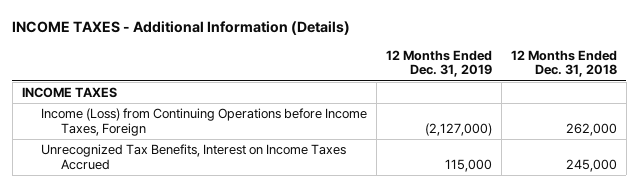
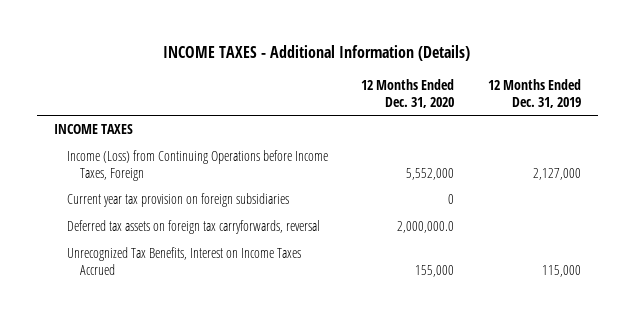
- | 12 Months Ended Dec. 31, 2019 | 12 Months Ended Dec. 31, 2018
+ | 12 Months Ended Dec. 31, 2020 | 12 Months Ended Dec. 31, 2019
- Income (Loss) from Continuing Operations before Income Taxes, Foreign | (2,127,000) | 262,000
+ Income (Loss) from Continuing Operations before Income Taxes, Foreign | 5,552,000 | 2,127,000
+ Current year tax provision on foreign subsidiaries | 0 |
+ Deferred tax assets on foreign tax carryforwards, reversal | 2,000,000.0 |

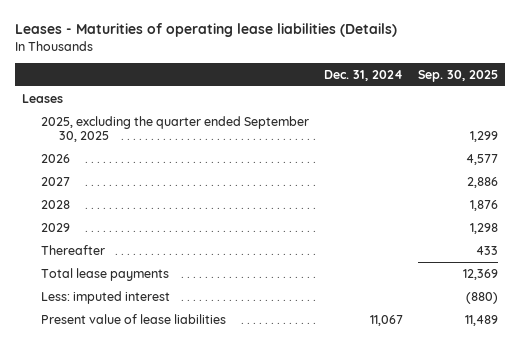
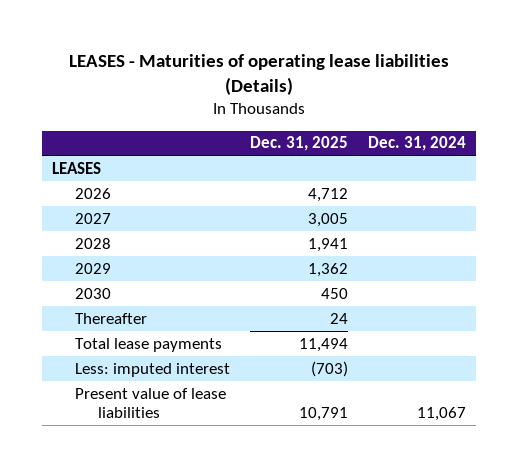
- Leases - Maturities of operating lease liabilities (Details)
+ LEASES - Maturities of operating lease liabilities (Details)
- | Dec. 31, 2024 | Sep. 30, 2025
+ | Dec. 31, 2025 | Dec. 31, 2024
- Leases
- 2025, excluding the quarter ended September 30, 2025 | | 1,299
+ LEASES
+ 2030 | 450 |

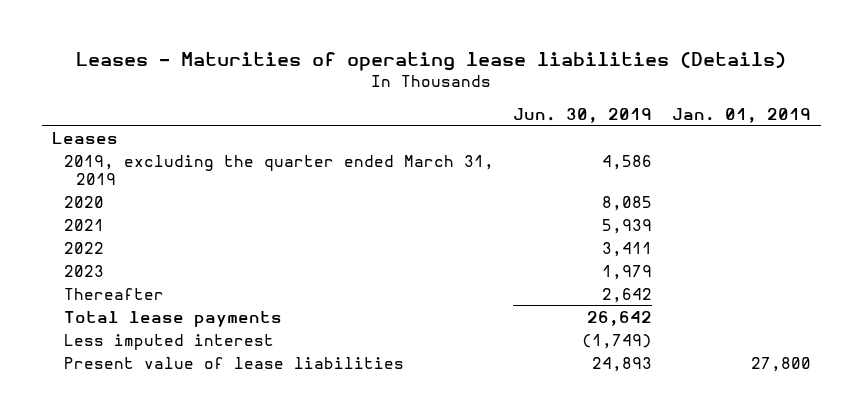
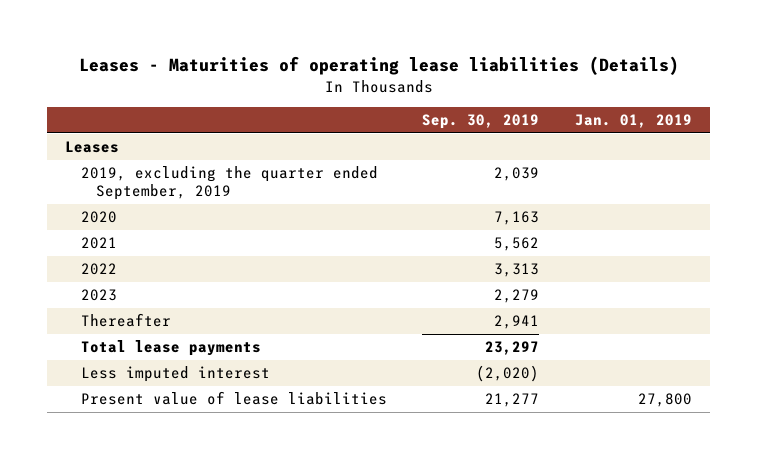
- | Jun. 30, 2019 | Jan. 01, 2019
+ | Sep. 30, 2019 | Jan. 01, 2019
- 2019, excluding the quarter ended March 31, 2019 | 4,586 |
+ 2019, excluding the quarter ended September, 2019 | 2,039 |

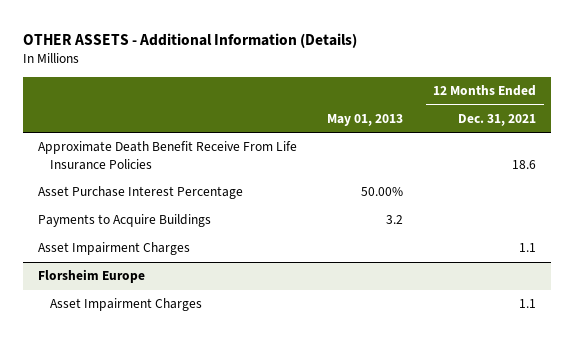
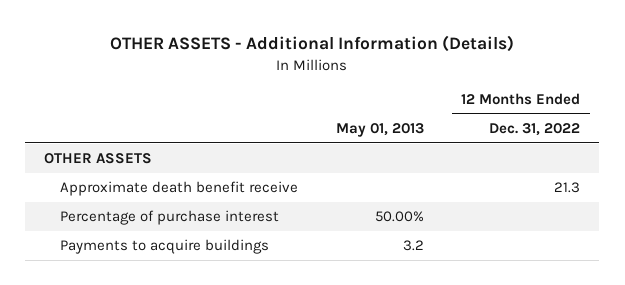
- | May 01, 2013 | 12 Months Ended Dec. 31, 2021
+ | May 01, 2013 | 12 Months Ended Dec. 31, 2022
- Approximate Death Benefit Receive From Life Insurance Policies | | 18.6
- Asset Purchase Interest Percentage | 50.00% |
- Payments to Acquire Buildings | 3.2 |
- Asset Impairment Charges | | 1.1
- Florsheim Europe
- Asset Impairment Charges | | 1.1
+ OTHER ASSETS
+ Approximate death benefit receive | | 21.3
+ Percentage of purchase interest | 50.00% |
+ Payments to acquire buildings | 3.2 |

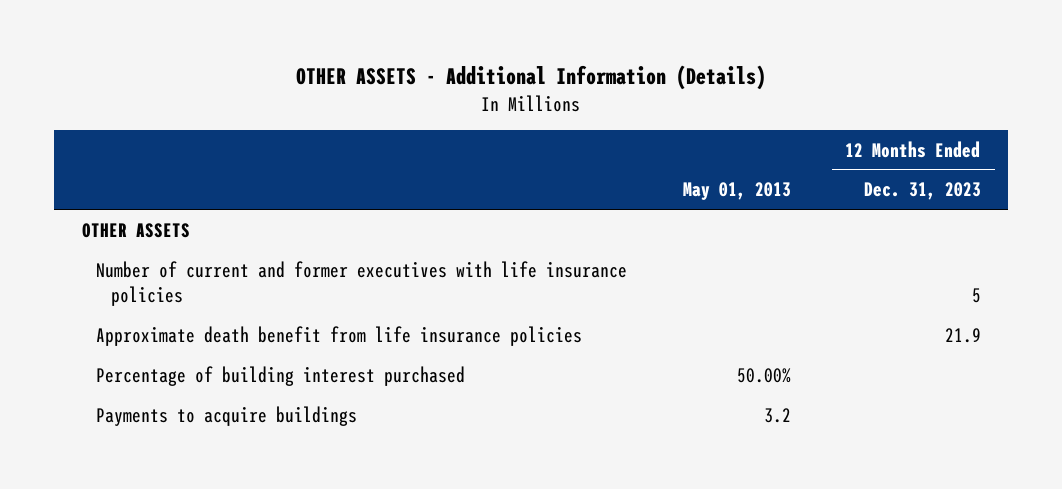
- | May 01, 2013 | 12 Months Ended Dec. 31, 2022
+ | May 01, 2013 | 12 Months Ended Dec. 31, 2023
- Approximate death benefit receive | | 21.3
- Percentage of purchase interest | 50.00% |
+ Number of current and former executives with life insurance policies | | 5
+ Approximate death benefit from life insurance policies | | 21.9
+ Percentage of building interest purchased | 50.00% |

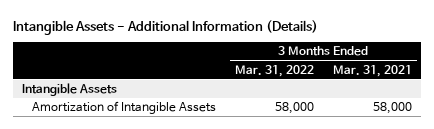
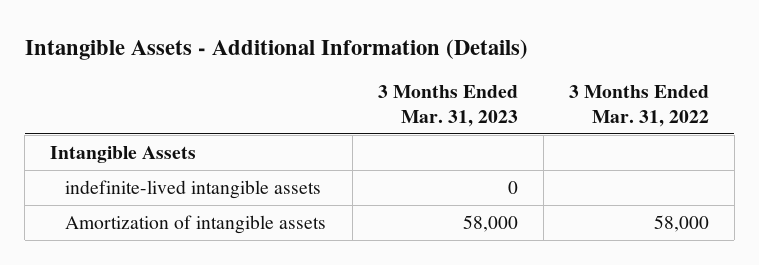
- | 3 Months Ended Mar. 31, 2022 | 3 Months Ended Mar. 31, 2021
+ | 3 Months Ended Mar. 31, 2023 | 3 Months Ended Mar. 31, 2022
- Amortization of Intangible Assets | 58,000 | 58,000
+ indefinite-lived intangible assets | 0 |
+ Amortization of intangible assets | 58,000 | 58,000

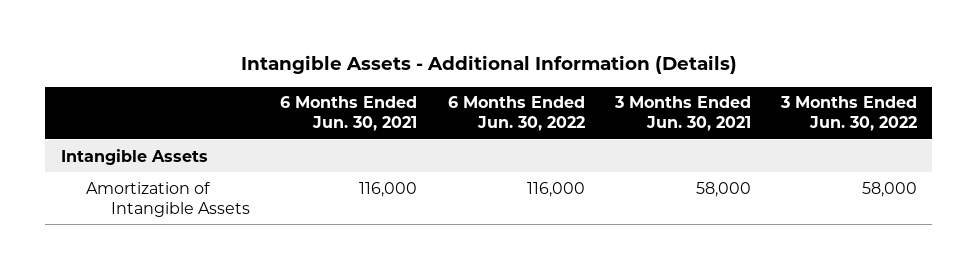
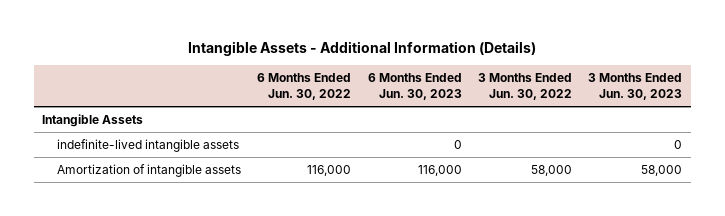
- | 6 Months Ended Jun. 30, 2021 | 6 Months Ended Jun. 30, 2022 | 3 Months Ended Jun. 30, 2021 | 3 Months Ended Jun. 30, 2022
+ | 6 Months Ended Jun. 30, 2022 | 6 Months Ended Jun. 30, 2023 | 3 Months Ended Jun. 30, 2022 | 3 Months Ended Jun. 30, 2023
- Amortization of Intangible Assets | 116,000 | 116,000 | 58,000 | 58,000
+ indefinite-lived intangible assets | | 0 | | 0
+ Amortization of intangible assets | 116,000 | 116,000 | 58,000 | 58,000

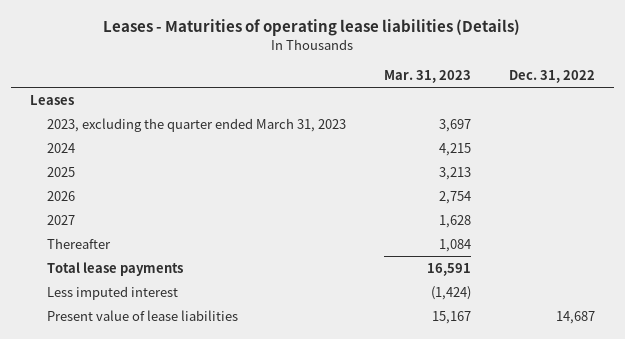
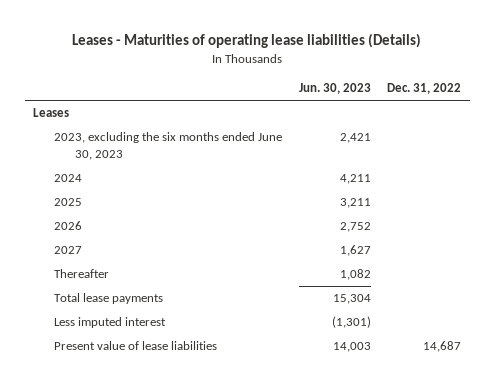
- | Mar. 31, 2023 | Dec. 31, 2022
+ | Jun. 30, 2023 | Dec. 31, 2022
- 2023, excluding the quarter ended March 31, 2023 | 3,697 |
+ 2023, excluding the six months ended June 30, 2023 | 2,421 |

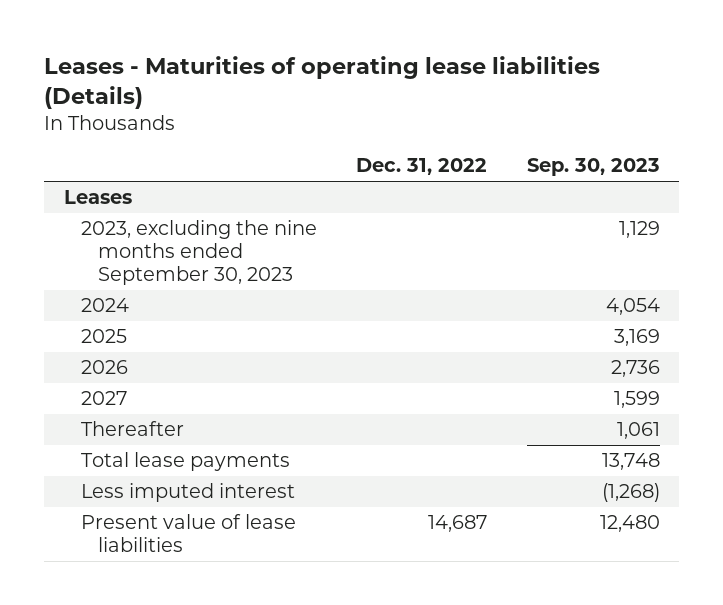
- | Jun. 30, 2023 | Dec. 31, 2022
+ | Dec. 31, 2022 | Sep. 30, 2023
- 2023, excluding the six months ended June 30, 2023 | 2,421 |
+ 2023, excluding the nine months ended September 30, 2023 | | 1,129

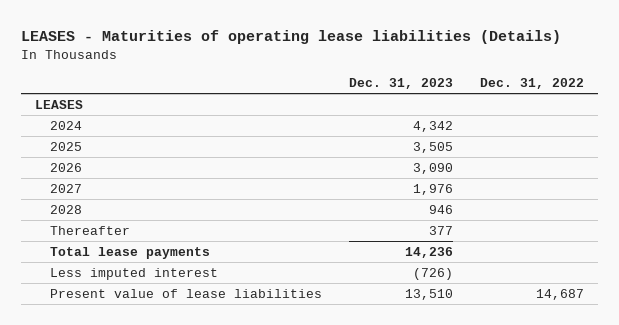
- Leases - Maturities of operating lease liabilities (Details)
+ LEASES - Maturities of operating lease liabilities (Details)
- | Dec. 31, 2022 | Sep. 30, 2023
+ | Dec. 31, 2023 | Dec. 31, 2022
- Leases
- 2023, excluding the nine months ended September 30, 2023 | | 1,129
+ LEASES
+ 2028 | 946 |

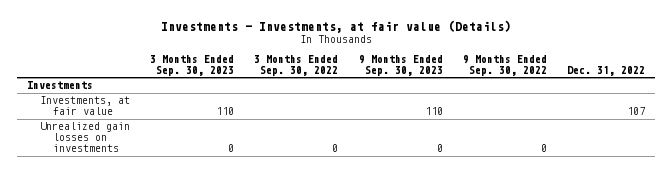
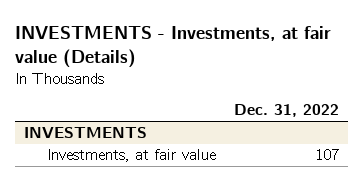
- Investments - Investments, at fair value (Details)
+ INVESTMENTS - Investments, at fair value (Details)
- | 3 Months Ended Sep. 30, 2023 | 3 Months Ended Sep. 30, 2022 | 9 Months Ended Sep. 30, 2023 | 9 Months Ended Sep. 30, 2022 | Dec. 31, 2022
+ | Dec. 31, 2022
- Investments
+ INVESTMENTS
- Unrealized gain losses on investments | 0 | 0 | 0 | 0 |

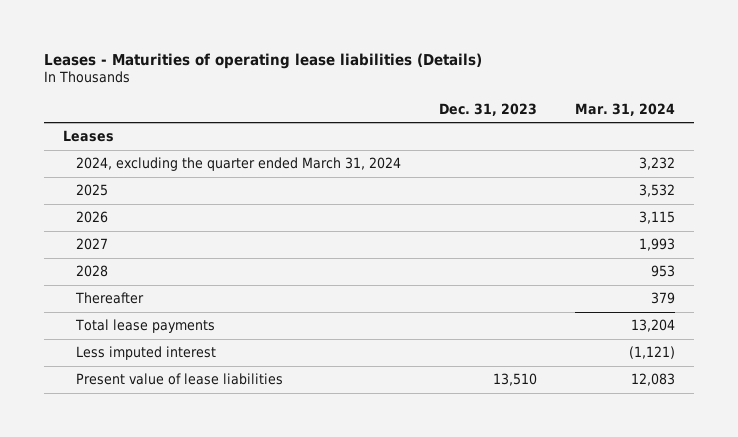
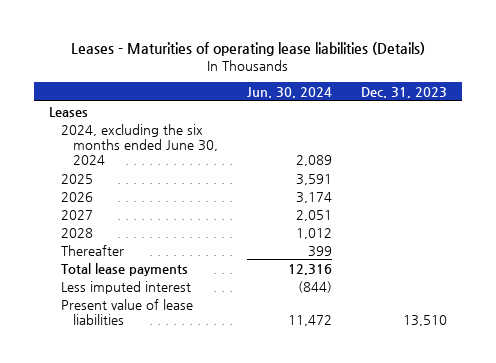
- | Dec. 31, 2023 | Mar. 31, 2024
+ | Jun. 30, 2024 | Dec. 31, 2023
- 2024, excluding the quarter ended March 31, 2024 | | 3,232
+ 2024, excluding the six months ended June 30, 2024 | 2,089 |

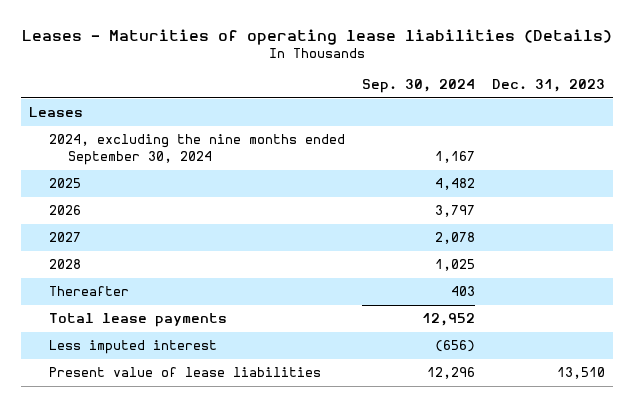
- | Jun. 30, 2024 | Dec. 31, 2023
+ | Sep. 30, 2024 | Dec. 31, 2023
- 2024, excluding the six months ended June 30, 2024 | 2,089 |
+ 2024, excluding the nine months ended September 30, 2024 | 1,167 |

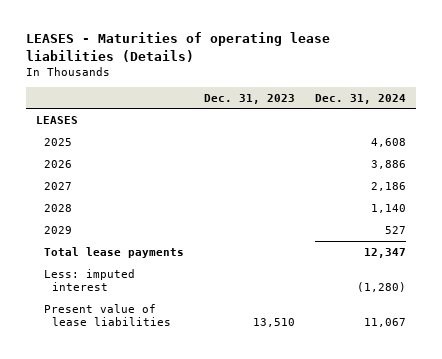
- Leases - Maturities of operating lease liabilities (Details)
+ LEASES - Maturities of operating lease liabilities (Details)
- | Sep. 30, 2024 | Dec. 31, 2023
+ | Dec. 31, 2023 | Dec. 31, 2024
- Leases
- 2024, excluding the nine months ended September 30, 2024 | 1,167 |
+ LEASES
- Thereafter | 403 |
+ 2029 | | 527
- Less imputed interest | (656) |
+ Less: imputed interest | | (1,280)

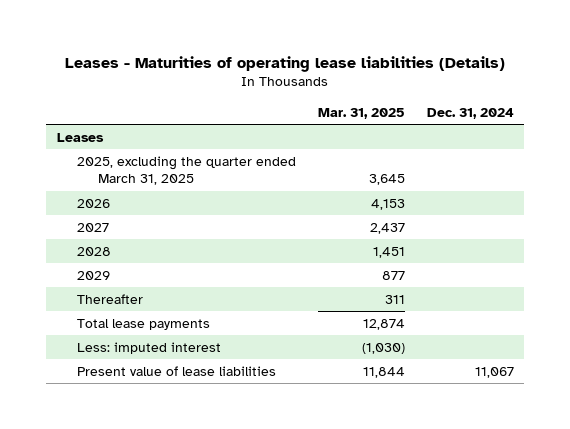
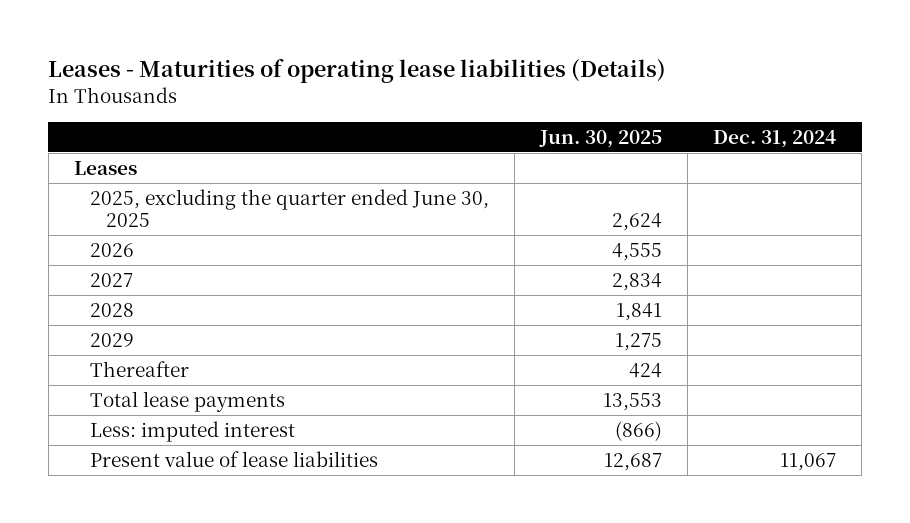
- | Mar. 31, 2025 | Dec. 31, 2024
+ | Jun. 30, 2025 | Dec. 31, 2024
- 2025, excluding the quarter ended March 31, 2025 | 3,645 |
+ 2025, excluding the quarter ended June 30, 2025 | 2,624 |

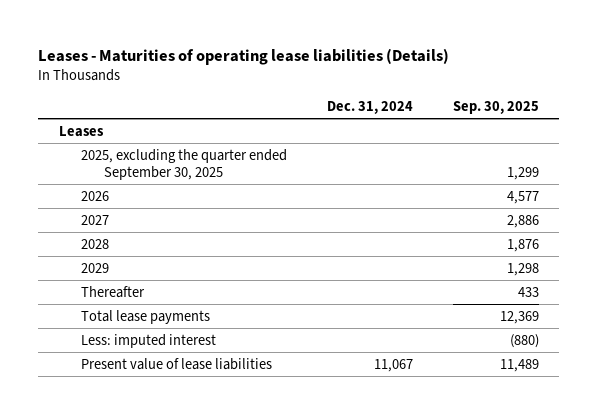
- | Jun. 30, 2025 | Dec. 31, 2024
+ | Dec. 31, 2024 | Sep. 30, 2025
- 2025, excluding the quarter ended June 30, 2025 | 2,624 |
+ 2025, excluding the quarter ended September 30, 2025 | | 1,299

